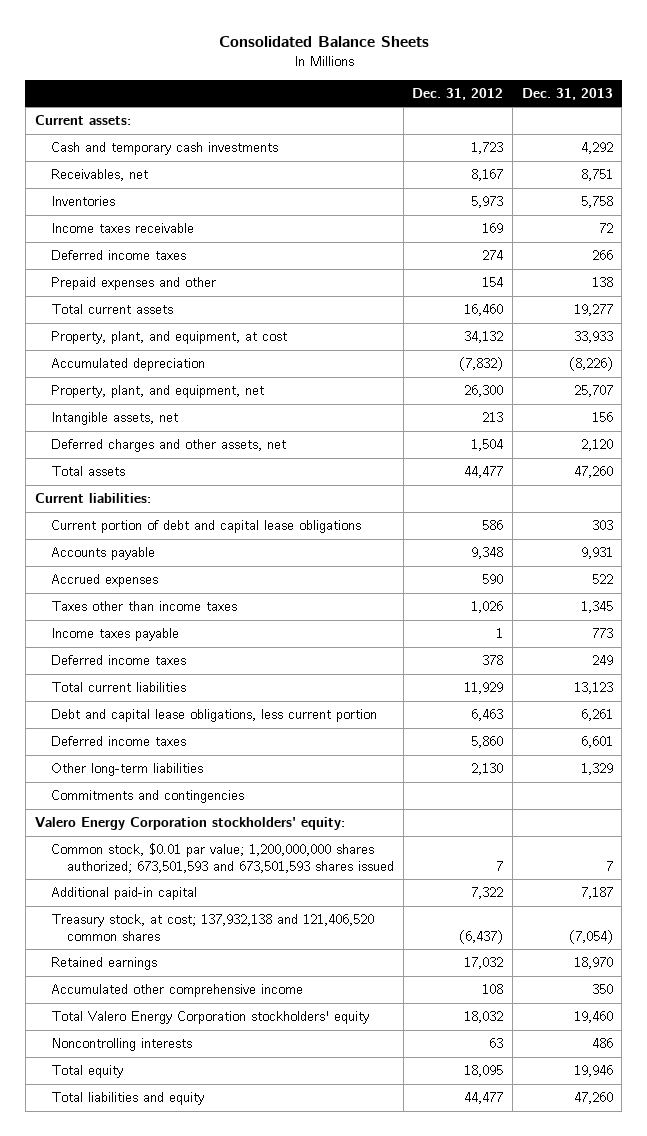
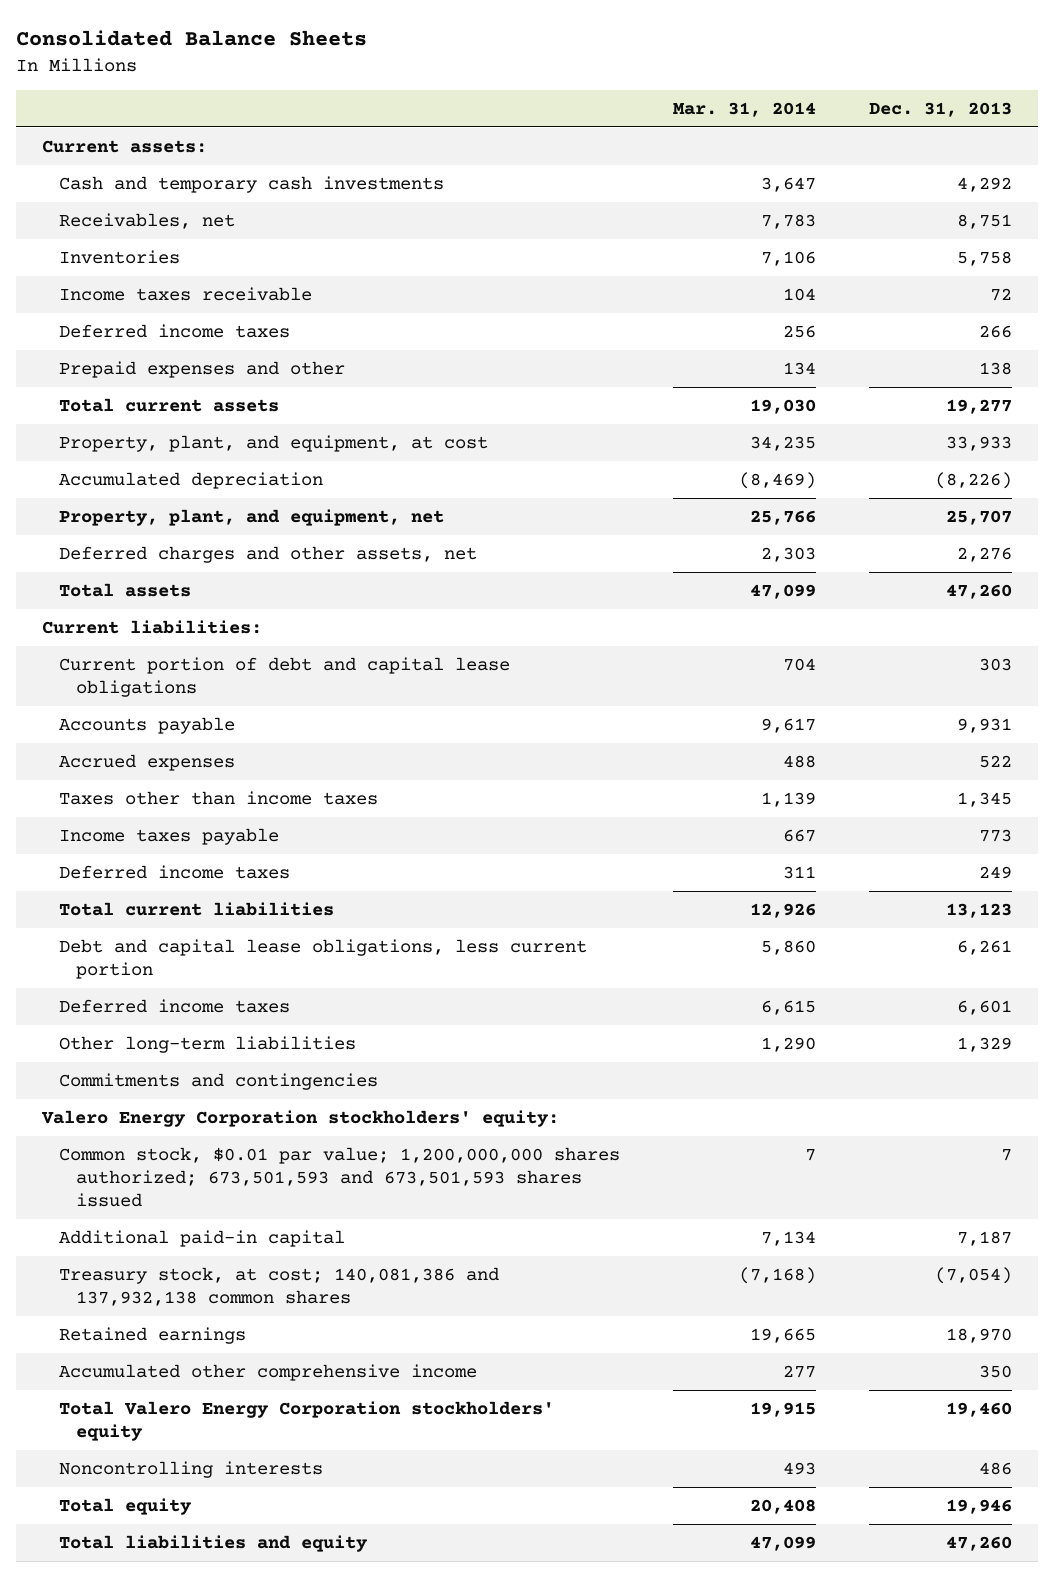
- | Dec. 31, 2012 | Dec. 31, 2013
+ | Mar. 31, 2014 | Dec. 31, 2013
- Intangible assets, net | 213 | 156
- Deferred charges and other assets, net | 1,504 | 2,120
+ Deferred charges and other assets, net | 2,303 | 2,276
- Treasury stock, at cost; 137,932,138 and 121,406,520 common shares | (6,437) | (7,054)
+ Treasury stock, at cost; 140,081,386 and 137,932,138 common shares | (7,168) | (7,054)

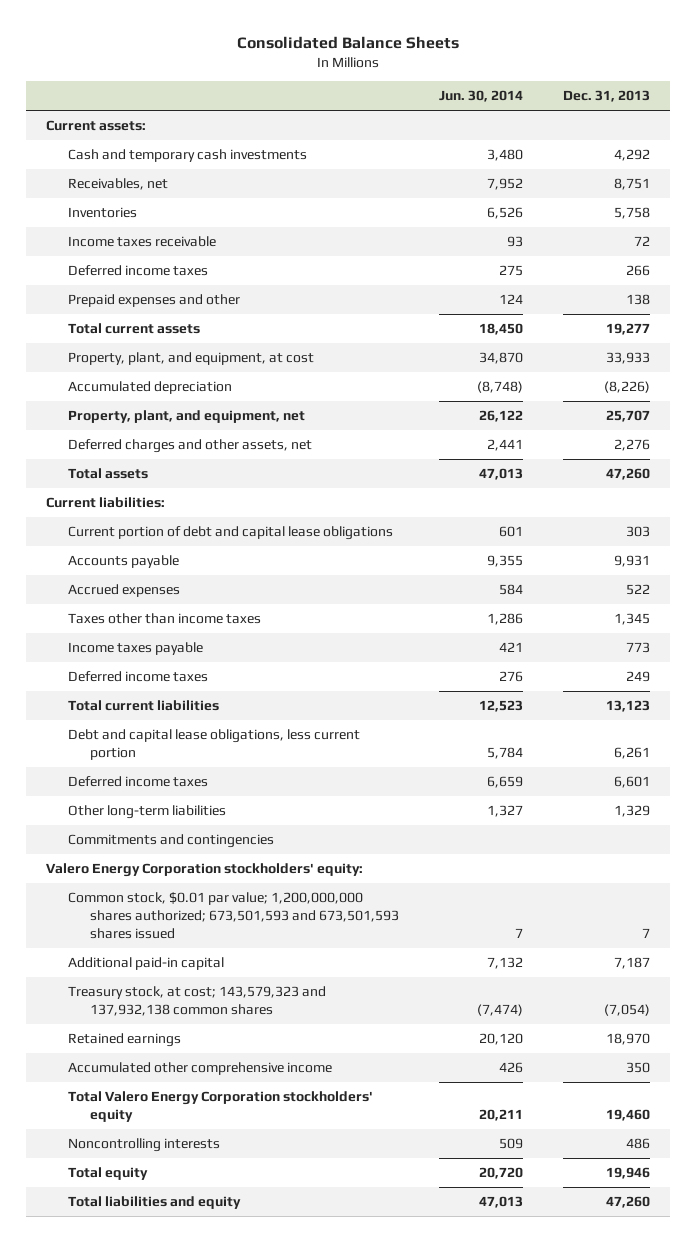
- | Mar. 31, 2014 | Dec. 31, 2013
+ | Jun. 30, 2014 | Dec. 31, 2013
- Treasury stock, at cost; 140,081,386 and 137,932,138 common shares | (7,168) | (7,054)
+ Treasury stock, at cost; 143,579,323 and 137,932,138 common shares | (7,474) | (7,054)

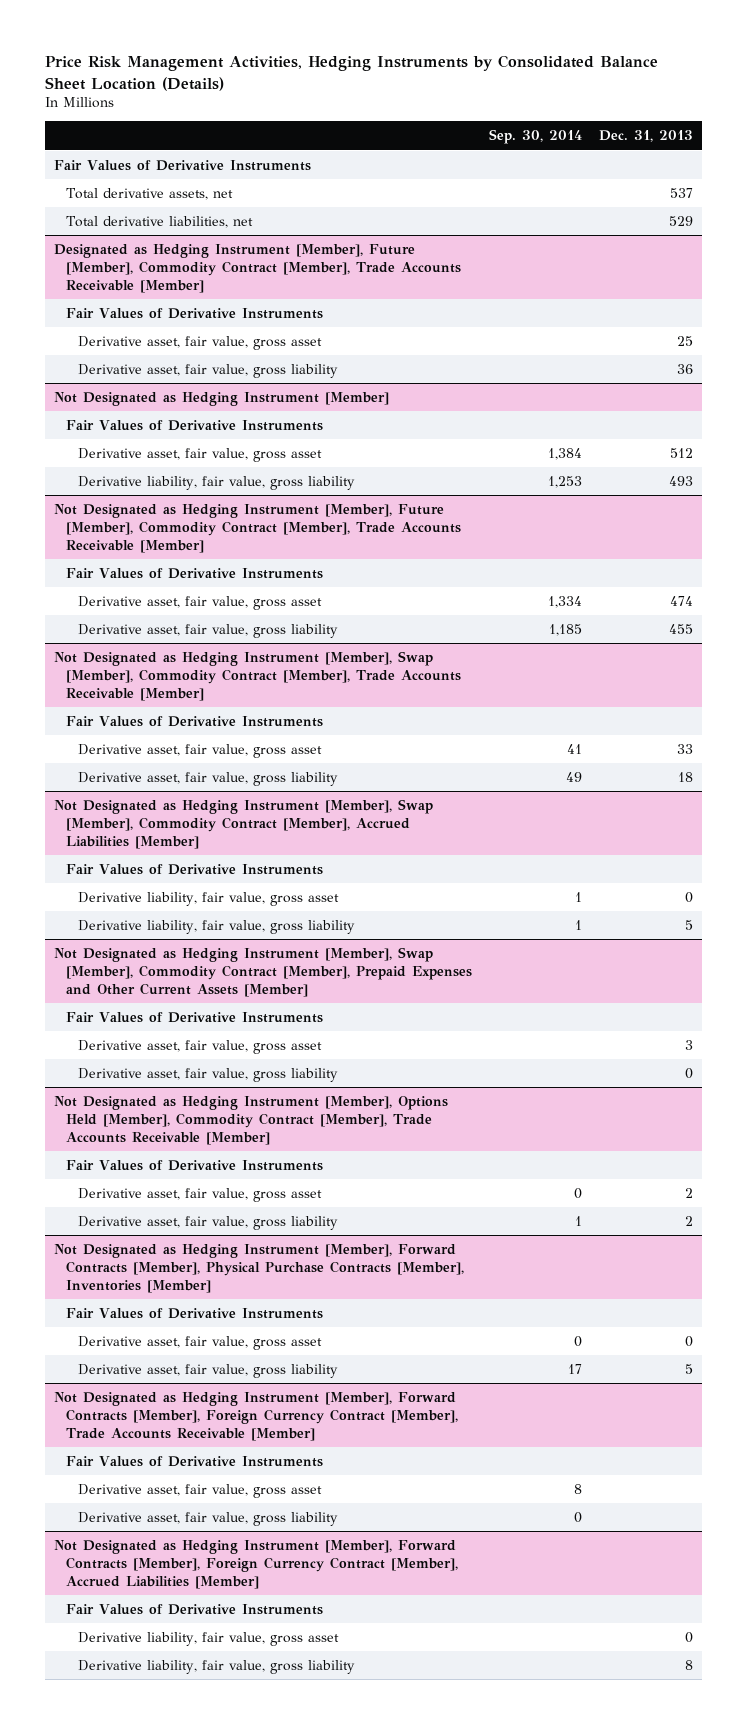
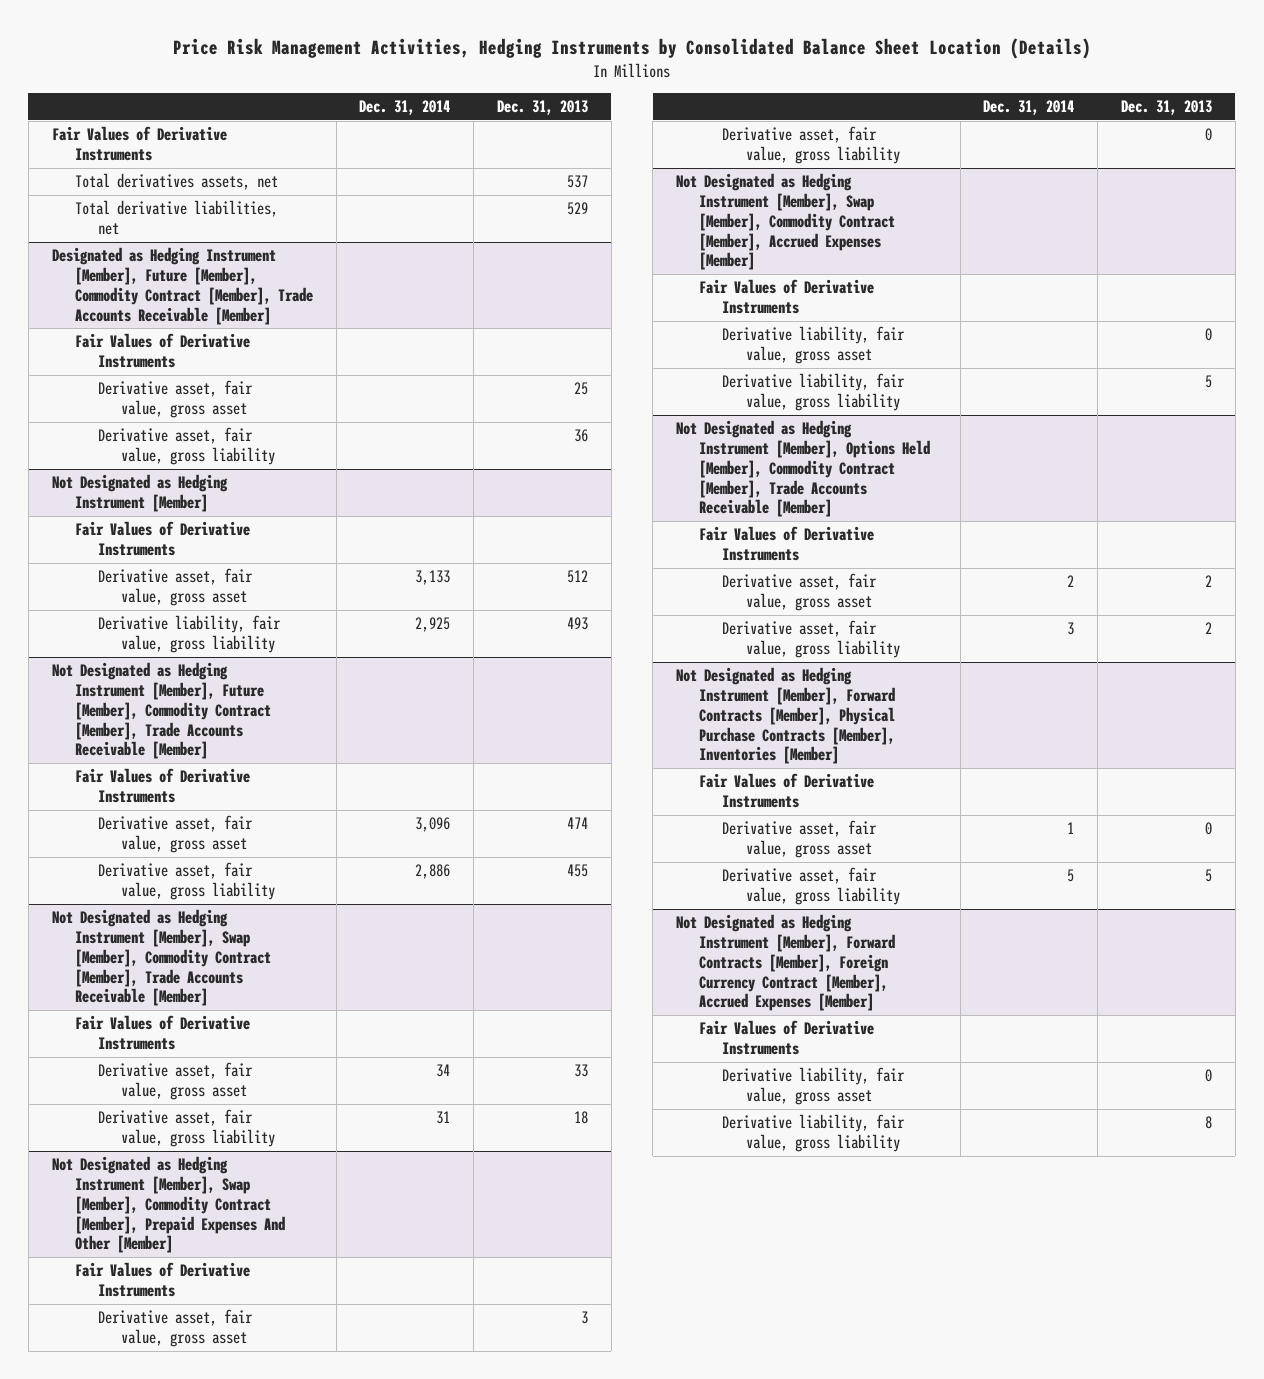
- | Sep. 30, 2014 | Dec. 31, 2013
+ | Dec. 31, 2014 | Dec. 31, 2013
- Total derivative assets, net | | 537
+ Total derivatives assets, net | | 537
- Not Designated as Hedging Instrument [Member], Swap [Member], Commodity Contract [Member], Accrued Liabilities [Member]
- Fair Values of Derivative Instruments
- Derivative liability, fair value, gross asset | 1 | 0
- Derivative liability, fair value, gross liability | 1 | 5
- Not Designated as Hedging Instrument [Member], Swap [Member], Commodity Contract [Member], Prepaid Expenses and Other Current Assets [Member]
+ Not Designated as Hedging Instrument [Member], Swap [Member], Commodity Contract [Member], Prepaid Expenses And Other [Member]
+ Not Designated as Hedging Instrument [Member], Swap [Member], Commodity Contract [Member], Accrued Expenses [Member]
+ Fair Values of Derivative Instruments
+ Derivative liability, fair value, gross asset | | 0
+ Derivative liability, fair value, gross liability | | 5
- Not Designated as Hedging Instrument [Member], Forward Contracts [Member], Foreign Currency Contract [Member], Trade Accounts Receivable [Member]
- Fair Values of Derivative Instruments
- Derivative asset, fair value, gross asset | 8 |
- Derivative asset, fair value, gross liability | 0 |
- Not Designated as Hedging Instrument [Member], Forward Contracts [Member], Foreign Currency Contract [Member], Accrued Liabilities [Member]
+ Not Designated as Hedging Instrument [Member], Forward Contracts [Member], Foreign Currency Contract [Member], Accrued Expenses [Member]

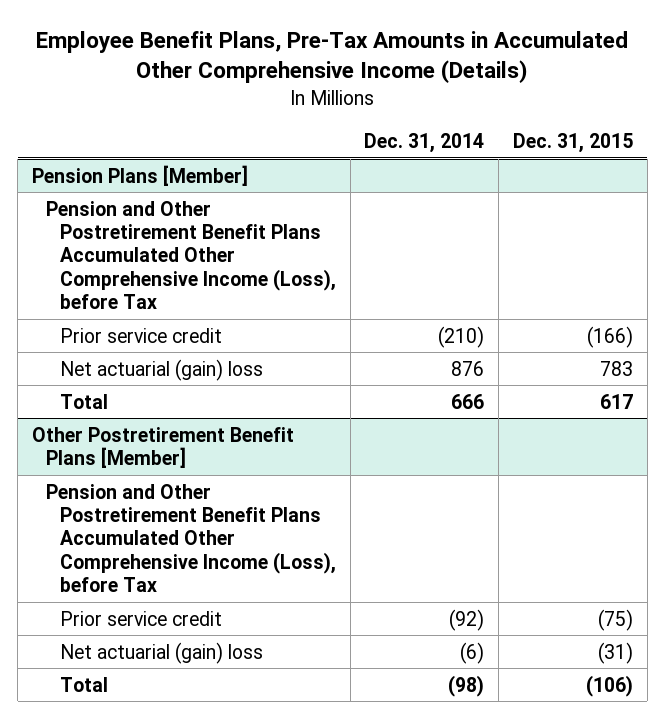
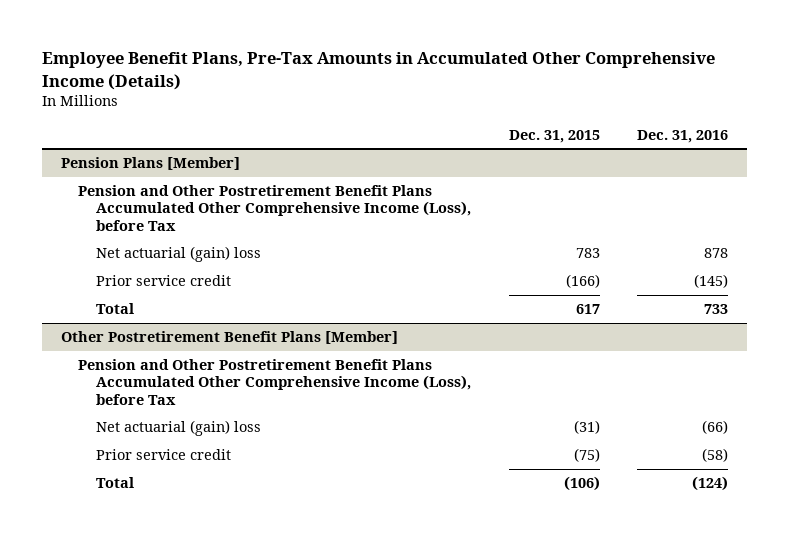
- | Dec. 31, 2014 | Dec. 31, 2015
+ | Dec. 31, 2015 | Dec. 31, 2016
@ Pension Plans [Member]
moved down: Prior service credit | (166) | (145)
@ Other Postretirement Benefit Plans [Member]
moved down: Prior service credit | (75) | (58)

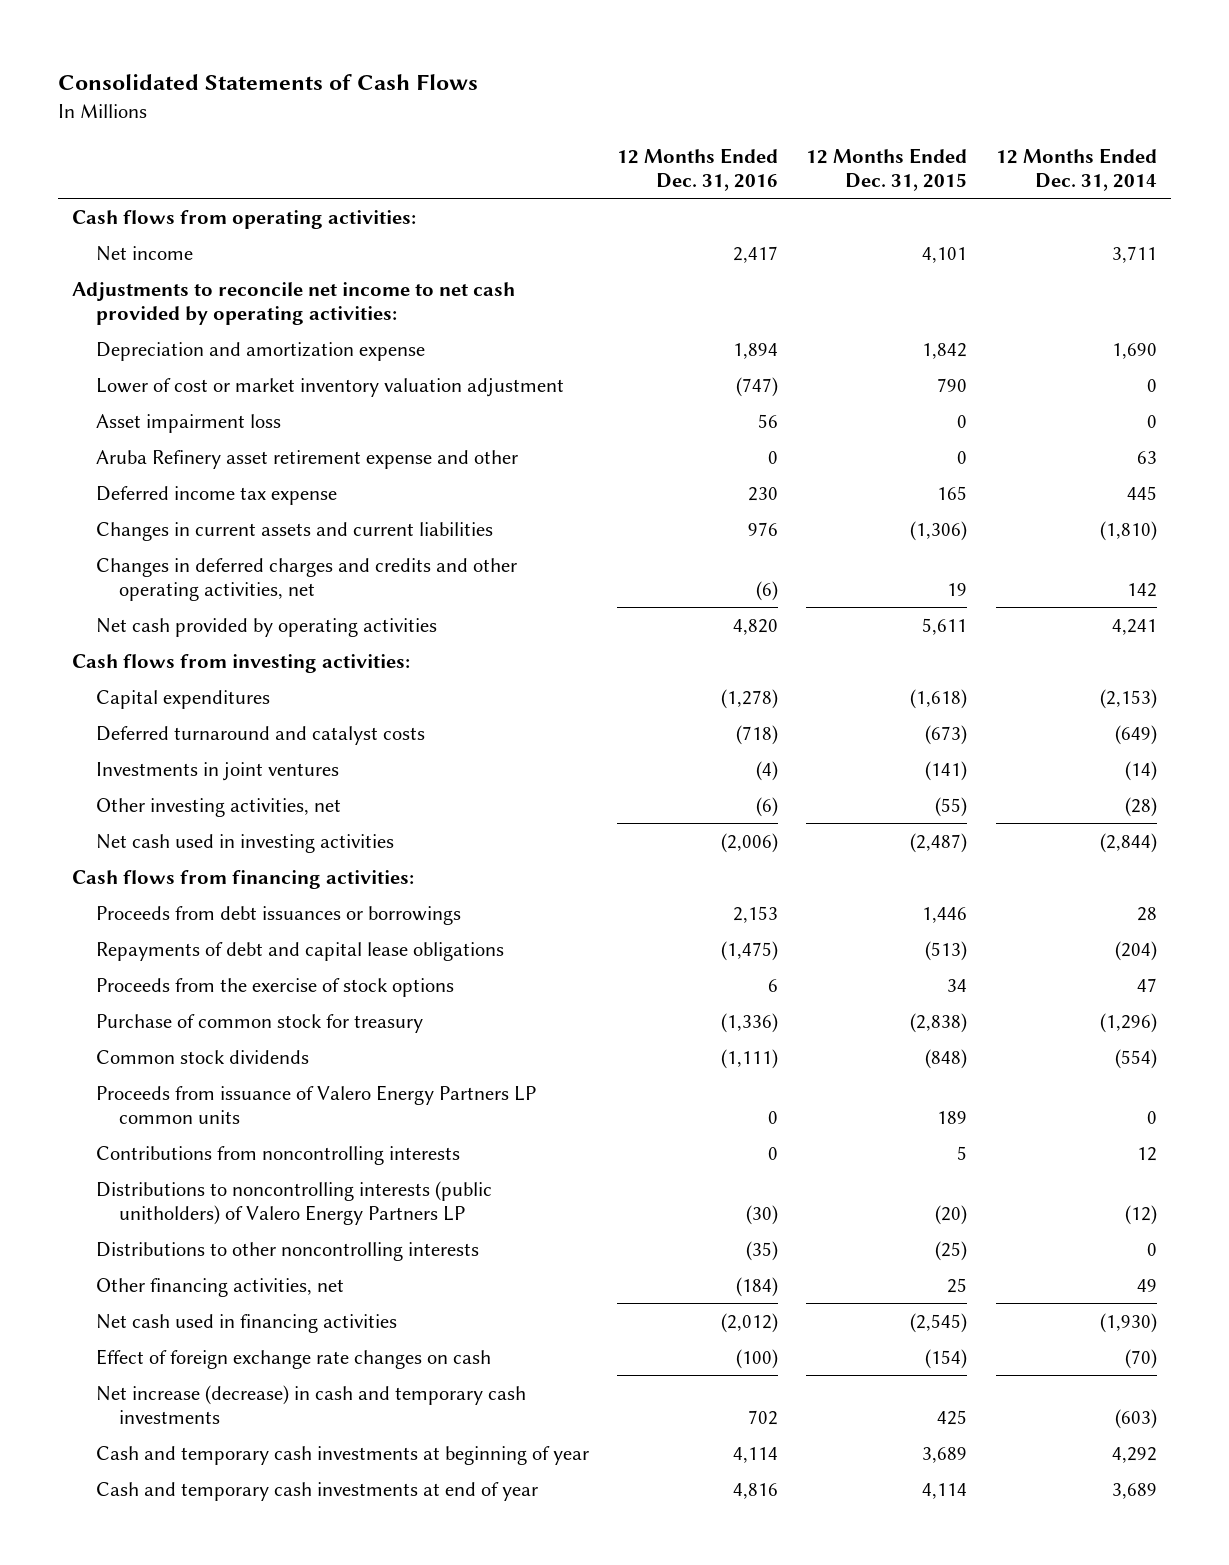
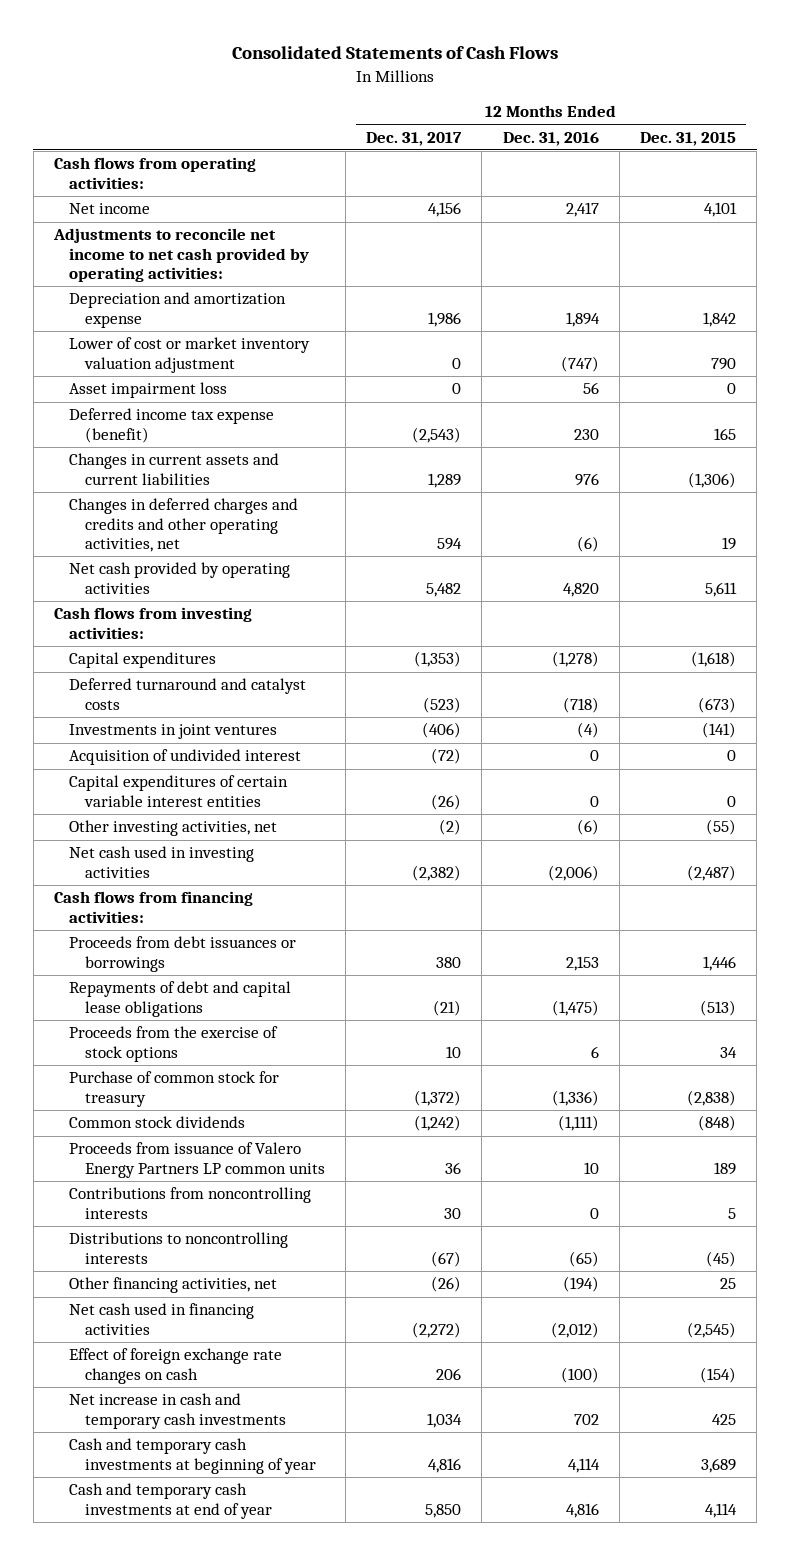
- | 12 Months Ended Dec. 31, 2016 | 12 Months Ended Dec. 31, 2015 | 12 Months Ended Dec. 31, 2014
+ | 12 Months Ended Dec. 31, 2017 | 12 Months Ended Dec. 31, 2016 | 12 Months Ended Dec. 31, 2015
- Aruba Refinery asset retirement expense and other | 0 | 0 | 63
- Deferred income tax expense | 230 | 165 | 445
+ Deferred income tax expense (benefit) | (2,543) | 230 | 165
+ Acquisition of undivided interest | (72) | 0 | 0
+ Capital expenditures of certain variable interest entities | (26) | 0 | 0
- Proceeds from issuance of Valero Energy Partners LP common units | 0 | 189 | 0
+ Proceeds from issuance of Valero Energy Partners LP common units | 36 | 10 | 189
- Distributions to noncontrolling interests (public unitholders) of Valero Energy Partners LP | (30) | (20) | (12)
- Distributions to other noncontrolling interests | (35) | (25) | 0
- Other financing activities, net | (184) | 25 | 49
+ Distributions to noncontrolling interests | (67) | (65) | (45)
+ Other financing activities, net | (26) | (194) | 25
- Net increase (decrease) in cash and temporary cash investments | 702 | 425 | (603)
+ Net increase in cash and temporary cash investments | 1,034 | 702 | 425

